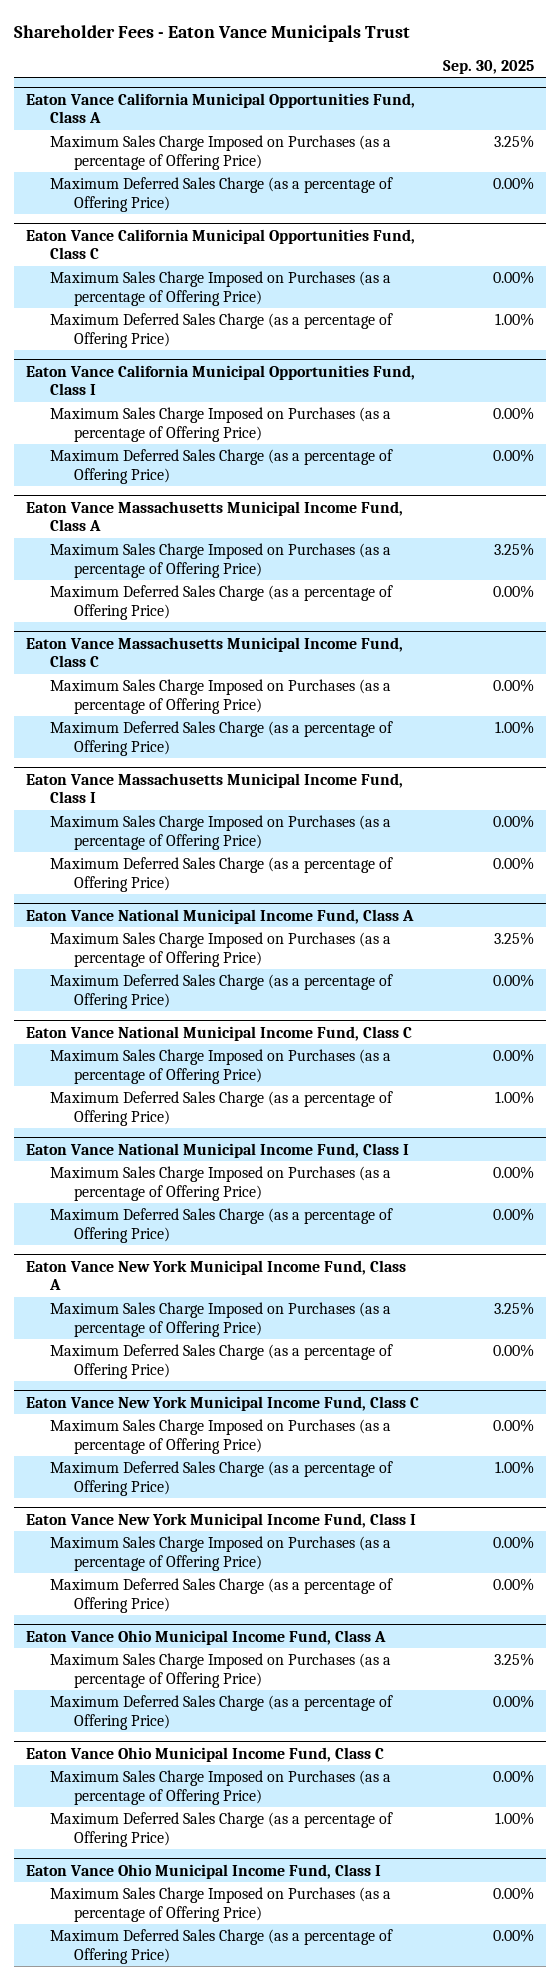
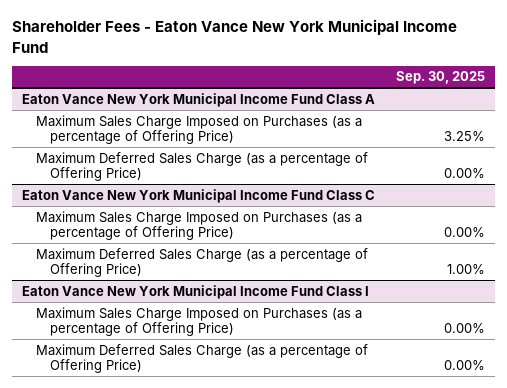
- Shareholder Fees - Eaton Vance Municipals Trust
+ Shareholder Fees - Eaton Vance New York Municipal Income Fund
- Eaton Vance California Municipal Opportunities Fund, Class A
- Maximum Sales Charge Imposed on Purchases (as a percentage of Offering Price) | 3.25%
- Maximum Deferred Sales Charge (as a percentage of Offering Price) | 0.00%
- Eaton Vance California Municipal Opportunities Fund, Class C
- Maximum Sales Charge Imposed on Purchases (as a percentage of Offering Price) | 0.00%
- Maximum Deferred Sales Charge (as a percentage of Offering Price) | 1.00%
- Eaton Vance California Municipal Opportunities Fund, Class I
- Maximum Sales Charge Imposed on Purchases (as a percentage of Offering Price) | 0.00%
- Maximum Deferred Sales Charge (as a percentage of Offering Price) | 0.00%
- Eaton Vance Massachusetts Municipal Income Fund, Class A
- Maximum Sales Charge Imposed on Purchases (as a percentage of Offering Price) | 3.25%
- Maximum Deferred Sales Charge (as a percentage of Offering Price) | 0.00%
- Eaton Vance Massachusetts Municipal Income Fund, Class C
- Maximum Sales Charge Imposed on Purchases (as a percentage of Offering Price) | 0.00%
- Maximum Deferred Sales Charge (as a percentage of Offering Price) | 1.00%
- Eaton Vance Massachusetts Municipal Income Fund, Class I
- Maximum Sales Charge Imposed on Purchases (as a percentage of Offering Price) | 0.00%
- Maximum Deferred Sales Charge (as a percentage of Offering Price) | 0.00%
- Eaton Vance National Municipal Income Fund, Class A
- Maximum Sales Charge Imposed on Purchases (as a percentage of Offering Price) | 3.25%
- Maximum Deferred Sales Charge (as a percentage of Offering Price) | 0.00%
- Eaton Vance National Municipal Income Fund, Class C
- Maximum Sales Charge Imposed on Purchases (as a percentage of Offering Price) | 0.00%
- Maximum Deferred Sales Charge (as a percentage of Offering Price) | 1.00%
- Eaton Vance National Municipal Income Fund, Class I
- Maximum Sales Charge Imposed on Purchases (as a percentage of Offering Price) | 0.00%
- Maximum Deferred Sales Charge (as a percentage of Offering Price) | 0.00%
- Eaton Vance New York Municipal Income Fund, Class A
- Maximum Sales Charge Imposed on Purchases (as a percentage of Offering Price) | 3.25%
- Maximum Deferred Sales Charge (as a percentage of Offering Price) | 0.00%
- Eaton Vance New York Municipal Income Fund, Class C
- Maximum Sales Charge Imposed on Purchases (as a percentage of Offering Price) | 0.00%
- Maximum Deferred Sales Charge (as a percentage of Offering Price) | 1.00%
- Eaton Vance New York Municipal Income Fund, Class I
- Maximum Sales Charge Imposed on Purchases (as a percentage of Offering Price) | 0.00%
- Maximum Deferred Sales Charge (as a percentage of Offering Price) | 0.00%
- Eaton Vance Ohio Municipal Income Fund, Class A
+ Eaton Vance New York Municipal Income Fund Class A
- Eaton Vance Ohio Municipal Income Fund, Class C
+ Eaton Vance New York Municipal Income Fund Class C
- Eaton Vance Ohio Municipal Income Fund, Class I
+ Eaton Vance New York Municipal Income Fund Class I

